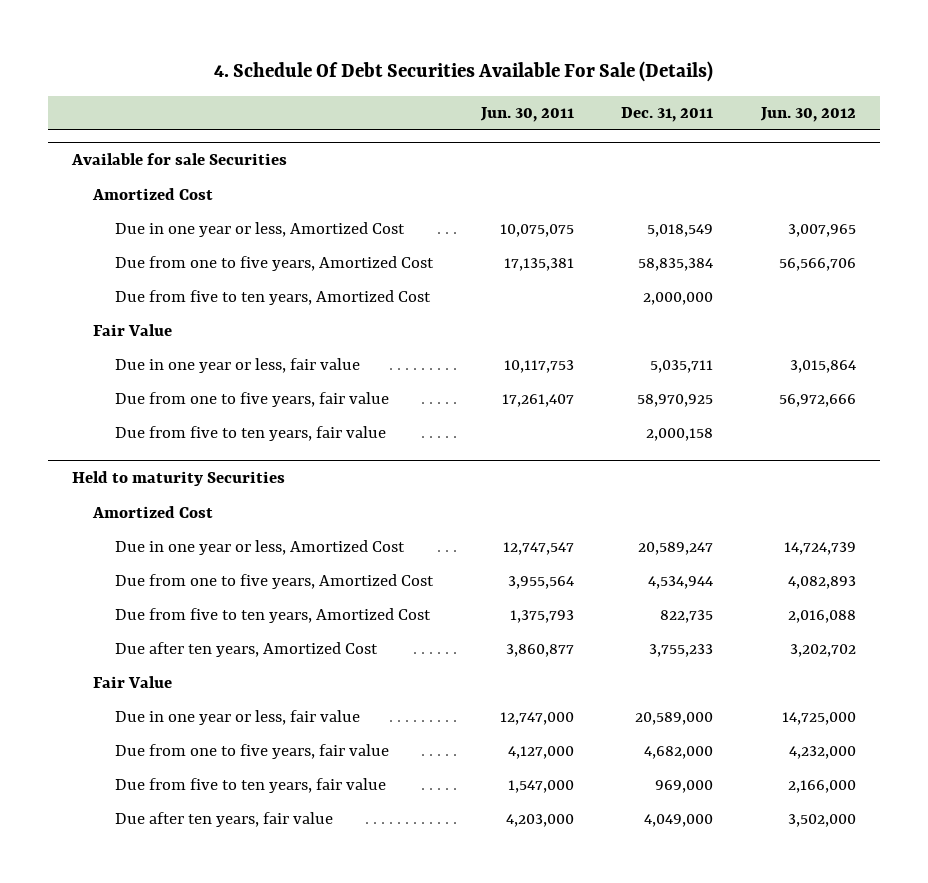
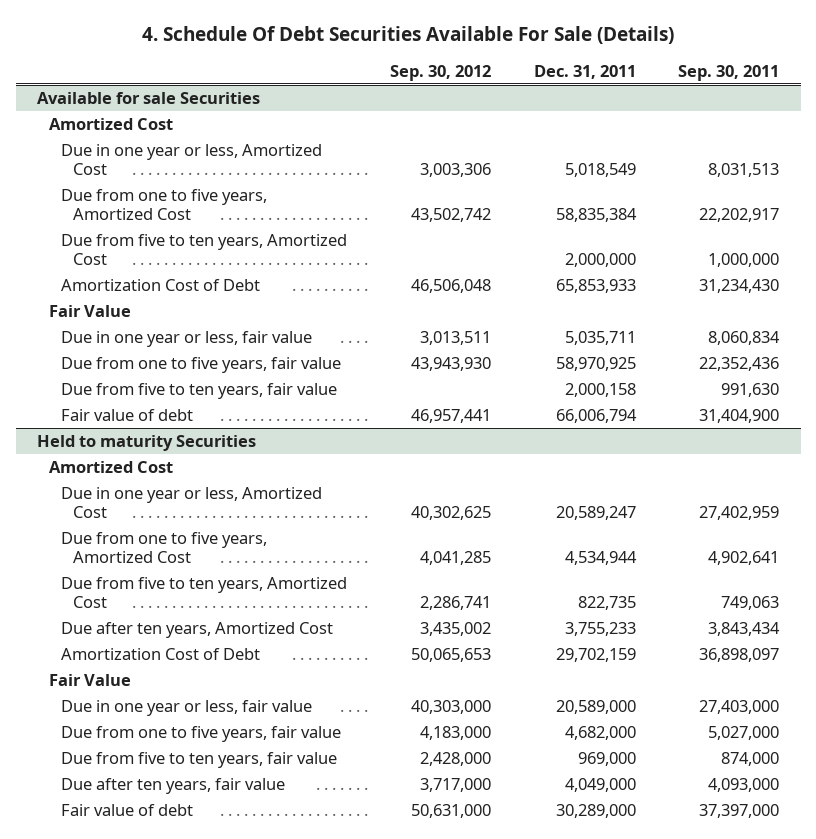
- | Jun. 30, 2011 | Dec. 31, 2011 | Jun. 30, 2012
+ | Sep. 30, 2012 | Dec. 31, 2011 | Sep. 30, 2011
@ Available for sale Securities
+ Amortization Cost of Debt | 46,506,048 | 65,853,933 | 31,234,430
+ Fair value of debt | 46,957,441 | 66,006,794 | 31,404,900
@ Held to maturity Securities
+ Amortization Cost of Debt | 50,065,653 | 29,702,159 | 36,898,097
+ Fair value of debt | 50,631,000 | 30,289,000 | 37,397,000

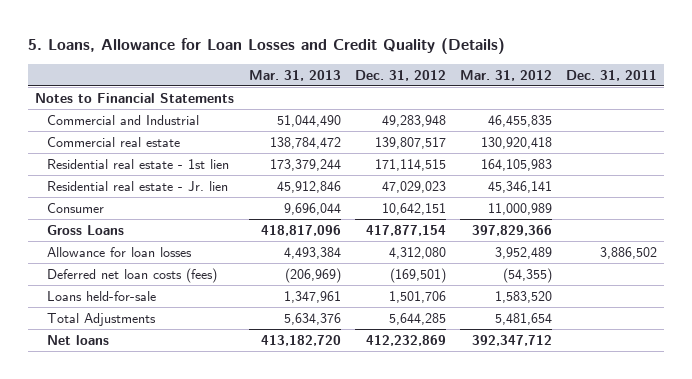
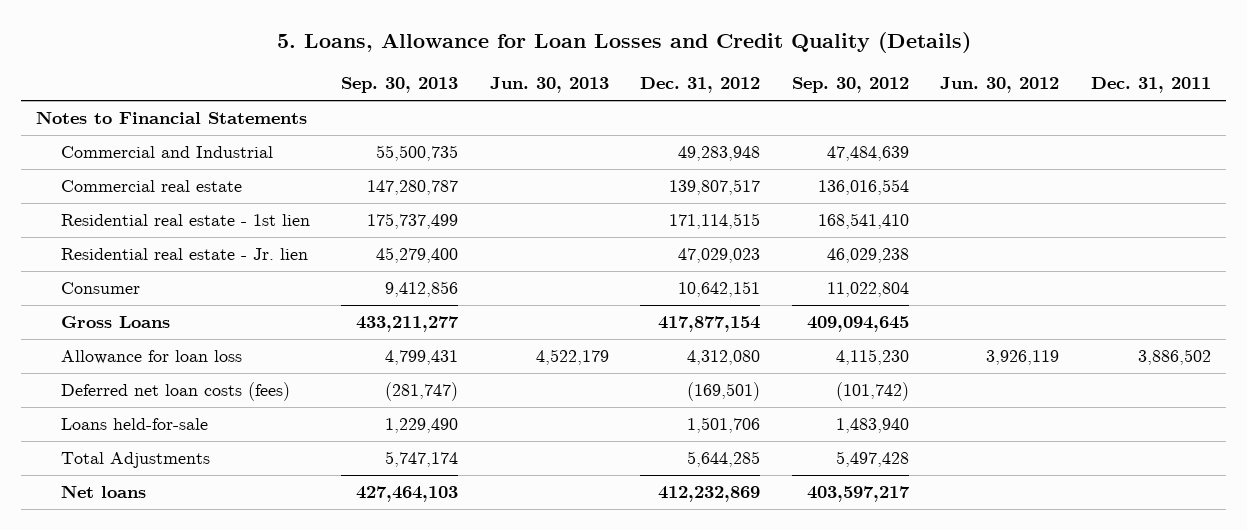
- | Mar. 31, 2013 | Dec. 31, 2012 | Mar. 31, 2012 | Dec. 31, 2011
+ | Sep. 30, 2013 | Jun. 30, 2013 | Dec. 31, 2012 | Sep. 30, 2012 | Jun. 30, 2012 | Dec. 31, 2011
- Allowance for loan losses | 4,493,384 | 4,312,080 | 3,952,489 | 3,886,502
+ Allowance for loan loss | 4,799,431 | 4,522,179 | 4,312,080 | 4,115,230 | 3,926,119 | 3,886,502

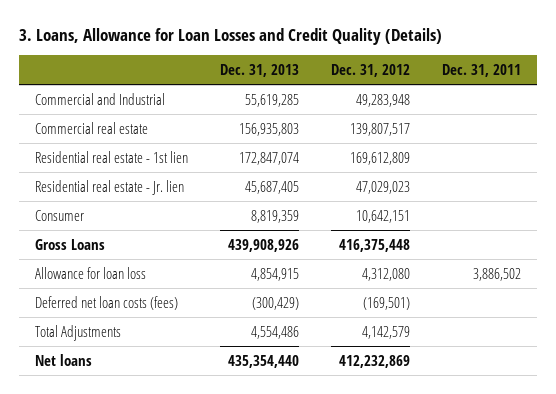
- 5. Loans, Allowance for Loan Losses and Credit Quality (Details)
+ 3. Loans, Allowance for Loan Losses and Credit Quality (Details)
- | Sep. 30, 2013 | Jun. 30, 2013 | Dec. 31, 2012 | Sep. 30, 2012 | Jun. 30, 2012 | Dec. 31, 2011
+ | Dec. 31, 2013 | Dec. 31, 2012 | Dec. 31, 2011
- Notes to Financial Statements
- Residential real estate - 1st lien | 175,737,499 | | 171,114,515 | 168,541,410 | |
+ Residential real estate - 1st lien | 172,847,074 | 169,612,809 |
- Gross Loans | 433,211,277 | | 417,877,154 | 409,094,645 | |
+ Gross Loans | 439,908,926 | 416,375,448 |
- Loans held-for-sale | 1,229,490 | | 1,501,706 | 1,483,940 | |
- Total Adjustments | 5,747,174 | | 5,644,285 | 5,497,428 | |
+ Total Adjustments | 4,554,486 | 4,142,579 |

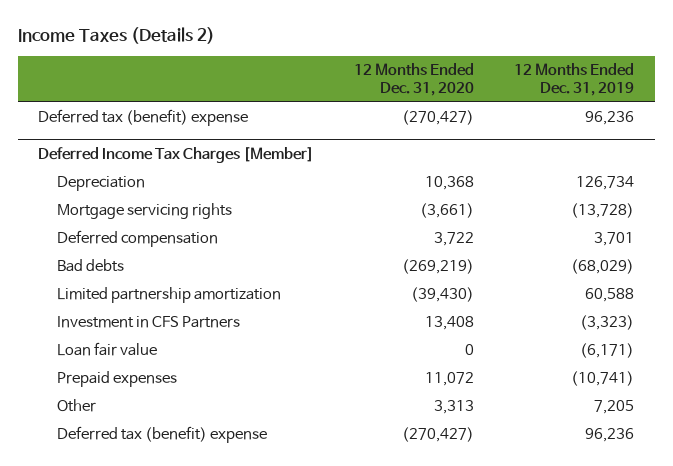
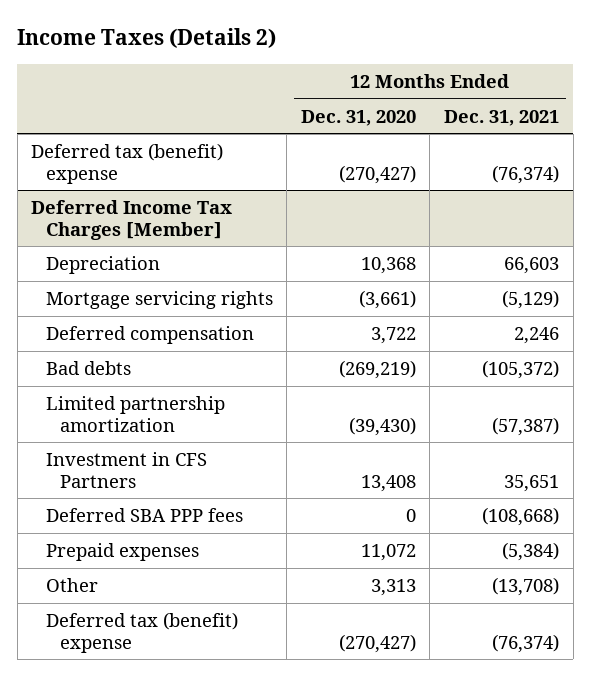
- | 12 Months Ended Dec. 31, 2020 | 12 Months Ended Dec. 31, 2019
+ | 12 Months Ended Dec. 31, 2020 | 12 Months Ended Dec. 31, 2021
@ Deferred Income Tax Charges [Member]
- Loan fair value | 0 | (6,171)
+ Deferred SBA PPP fees | 0 | (108,668)

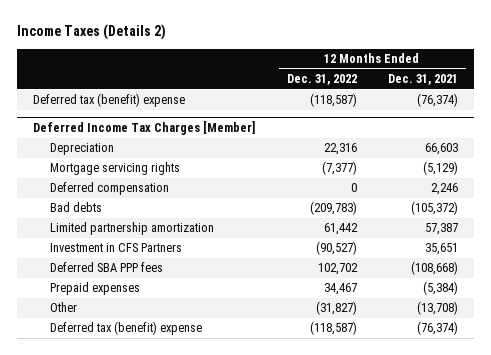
- | 12 Months Ended Dec. 31, 2020 | 12 Months Ended Dec. 31, 2021
+ | 12 Months Ended Dec. 31, 2022 | 12 Months Ended Dec. 31, 2021
@ Deferred Income Tax Charges [Member]
- Limited partnership amortization | (39,430) | (57,387)
+ Limited partnership amortization | 61,442 | 57,387

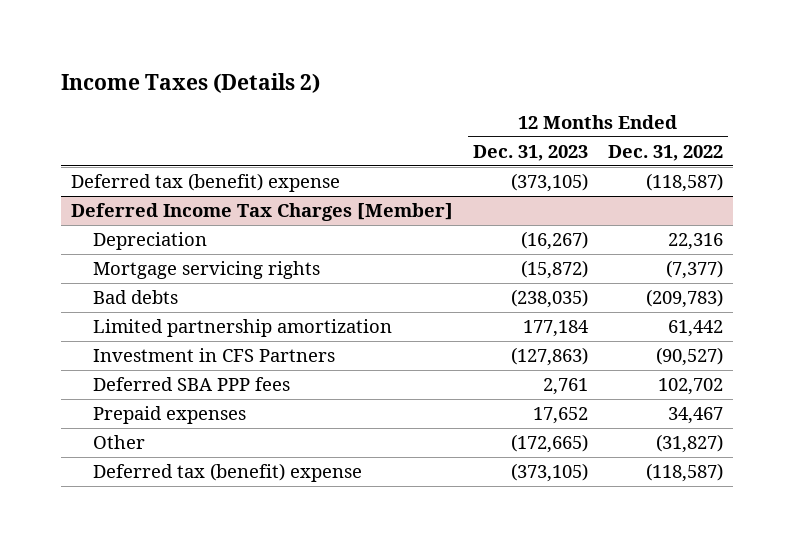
- | 12 Months Ended Dec. 31, 2022 | 12 Months Ended Dec. 31, 2021
+ | 12 Months Ended Dec. 31, 2023 | 12 Months Ended Dec. 31, 2022
@ Deferred Income Tax Charges [Member]
- Deferred compensation | 0 | 2,246

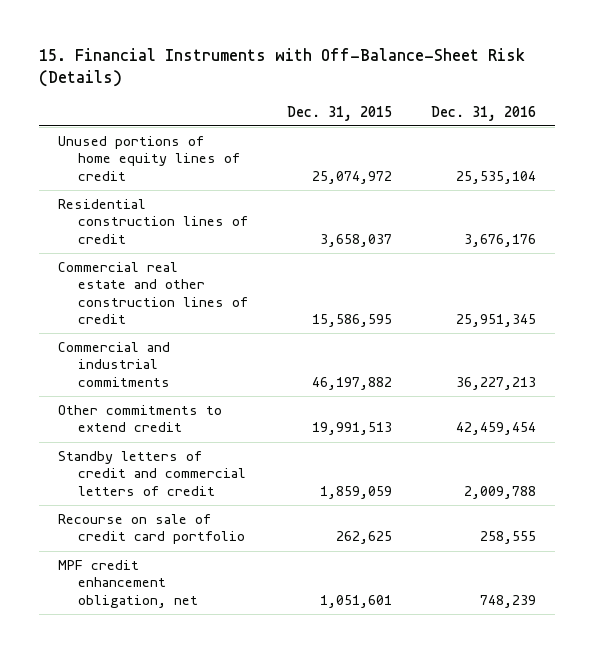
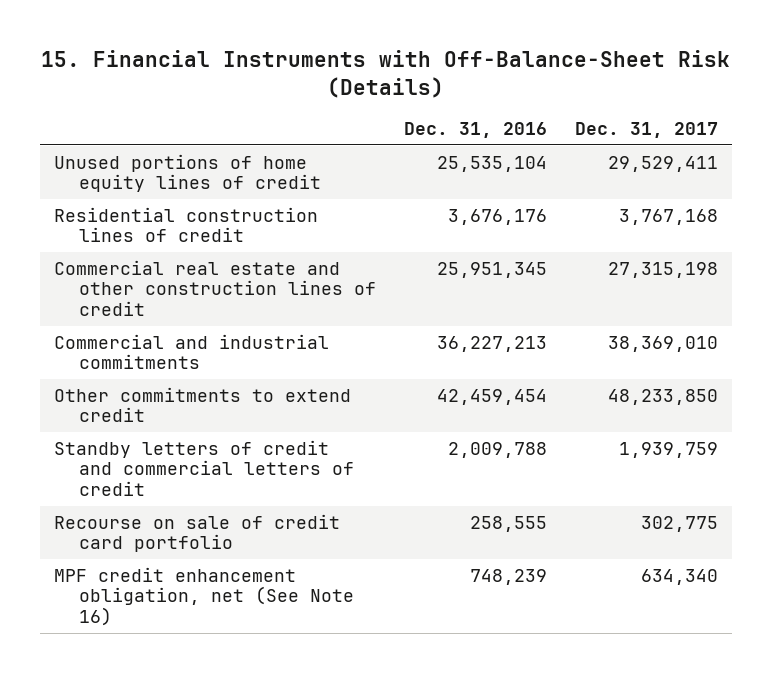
- | Dec. 31, 2015 | Dec. 31, 2016
+ | Dec. 31, 2016 | Dec. 31, 2017
- MPF credit enhancement obligation, net | 1,051,601 | 748,239
+ MPF credit enhancement obligation, net (See Note 16) | 748,239 | 634,340

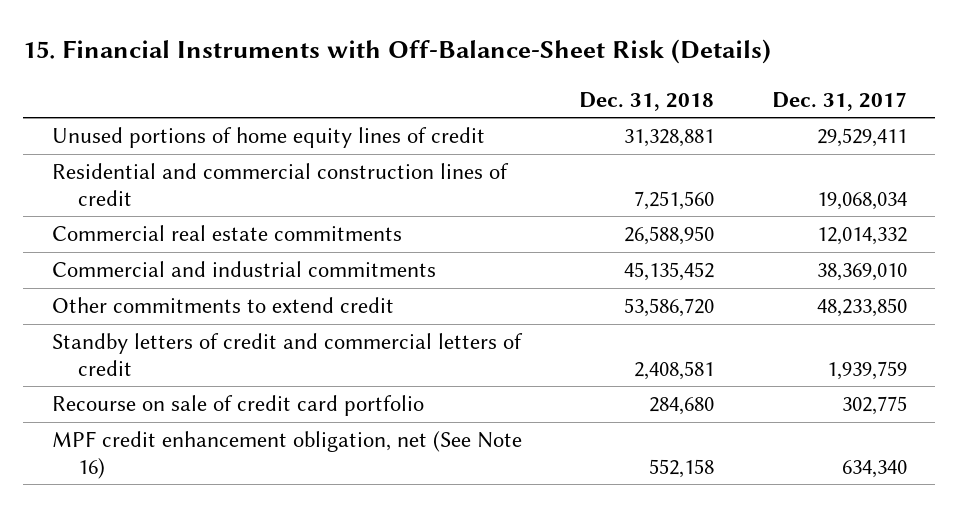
- | Dec. 31, 2016 | Dec. 31, 2017
+ | Dec. 31, 2018 | Dec. 31, 2017
- Residential construction lines of credit | 3,676,176 | 3,767,168
- Commercial real estate and other construction lines of credit | 25,951,345 | 27,315,198
+ Residential and commercial construction lines of credit | 7,251,560 | 19,068,034
+ Commercial real estate commitments | 26,588,950 | 12,014,332

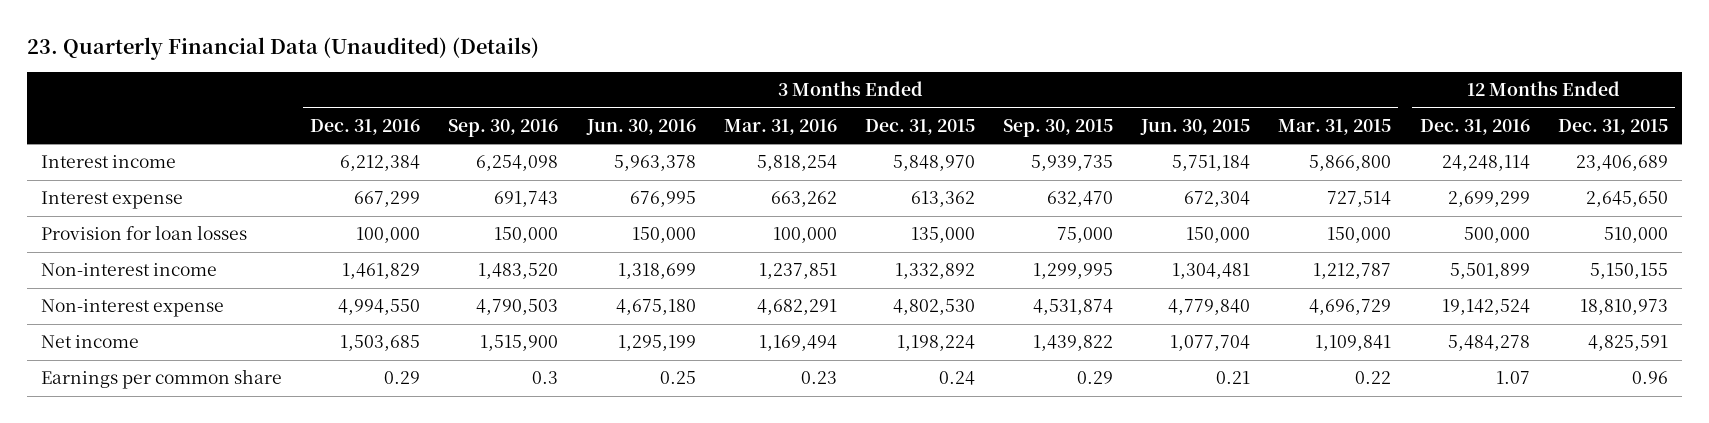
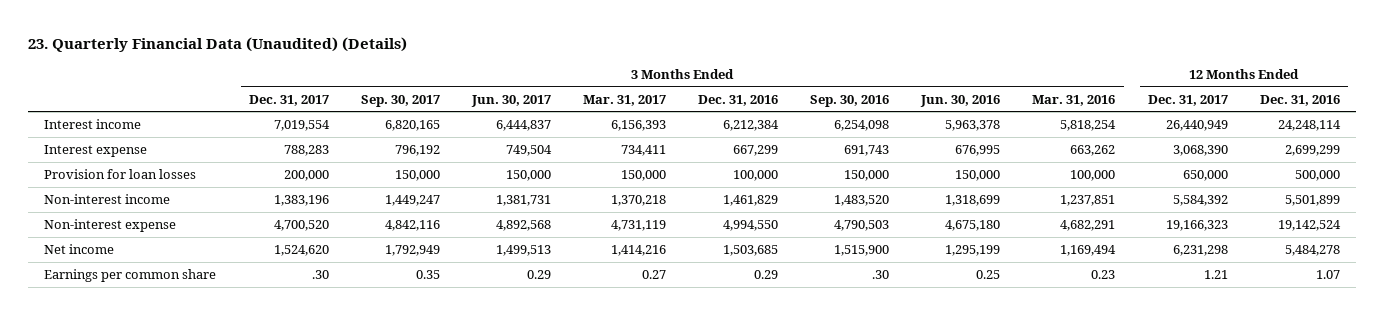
- | 3 Months Ended Dec. 31, 2016 | 3 Months Ended Sep. 30, 2016 | 3 Months Ended Jun. 30, 2016 | 3 Months Ended Mar. 31, 2016 | 3 Months Ended Dec. 31, 2015 | 3 Months Ended Sep. 30, 2015 | 3 Months Ended Jun. 30, 2015 | 3 Months Ended Mar. 31, 2015 | 12 Months Ended Dec. 31, 2016 | 12 Months Ended Dec. 31, 2015
+ | 3 Months Ended Dec. 31, 2017 | 3 Months Ended Sep. 30, 2017 | 3 Months Ended Jun. 30, 2017 | 3 Months Ended Mar. 31, 2017 | 3 Months Ended Dec. 31, 2016 | 3 Months Ended Sep. 30, 2016 | 3 Months Ended Jun. 30, 2016 | 3 Months Ended Mar. 31, 2016 | 12 Months Ended Dec. 31, 2017 | 12 Months Ended Dec. 31, 2016
- Earnings per common share | 0.29 | 0.3 | 0.25 | 0.23 | 0.24 | 0.29 | 0.21 | 0.22 | 1.07 | 0.96
+ Earnings per common share | .30 | 0.35 | 0.29 | 0.27 | 0.29 | .30 | 0.25 | 0.23 | 1.21 | 1.07

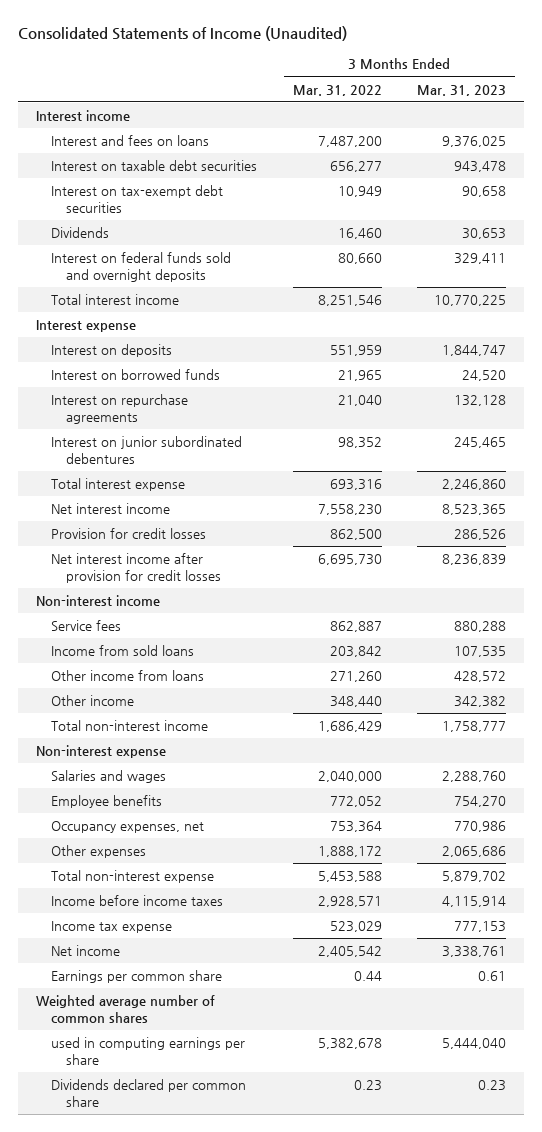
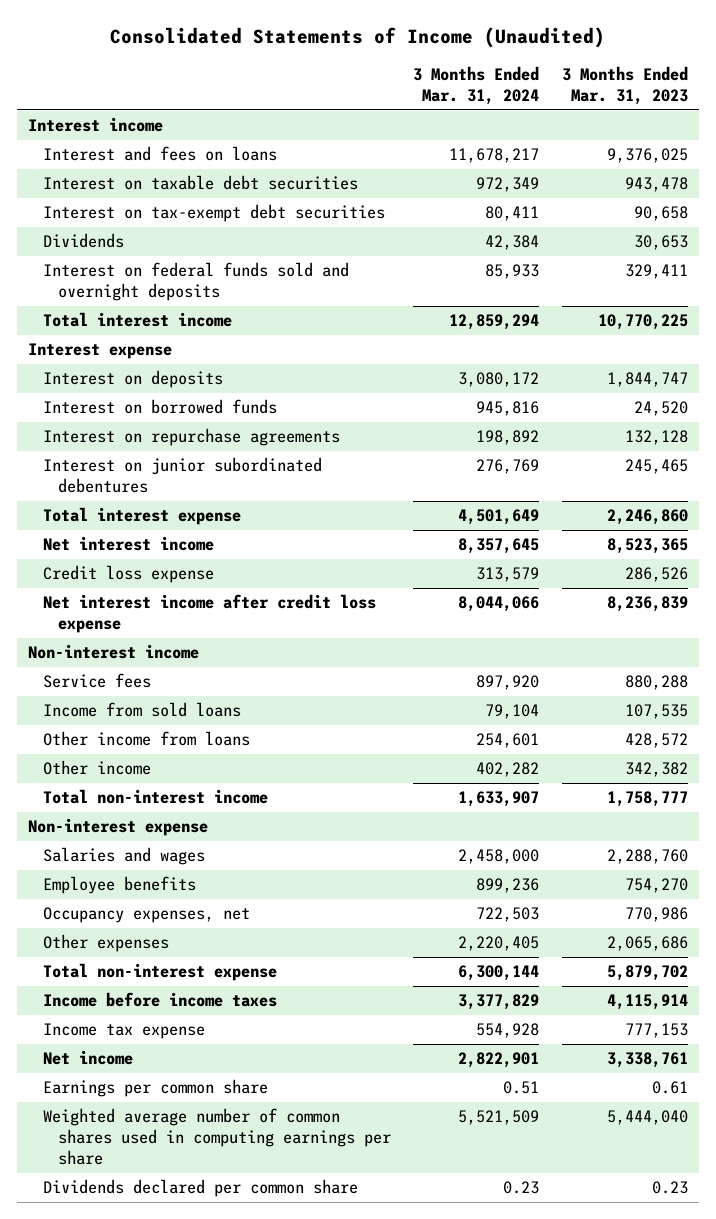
- | 3 Months Ended Mar. 31, 2022 | 3 Months Ended Mar. 31, 2023
+ | 3 Months Ended Mar. 31, 2024 | 3 Months Ended Mar. 31, 2023
- Provision for credit losses | 862,500 | 286,526
- Net interest income after provision for credit losses | 6,695,730 | 8,236,839
+ Credit loss expense | 313,579 | 286,526
+ Net interest income after credit loss expense | 8,044,066 | 8,236,839
- Weighted average number of common shares
- used in computing earnings per share | 5,382,678 | 5,444,040
+ Weighted average number of common shares used in computing earnings per share | 5,521,509 | 5,444,040

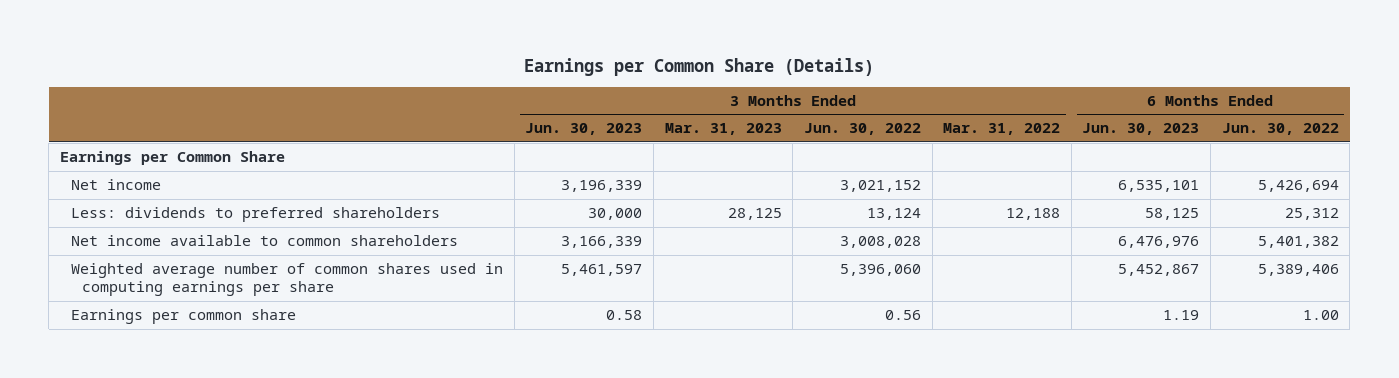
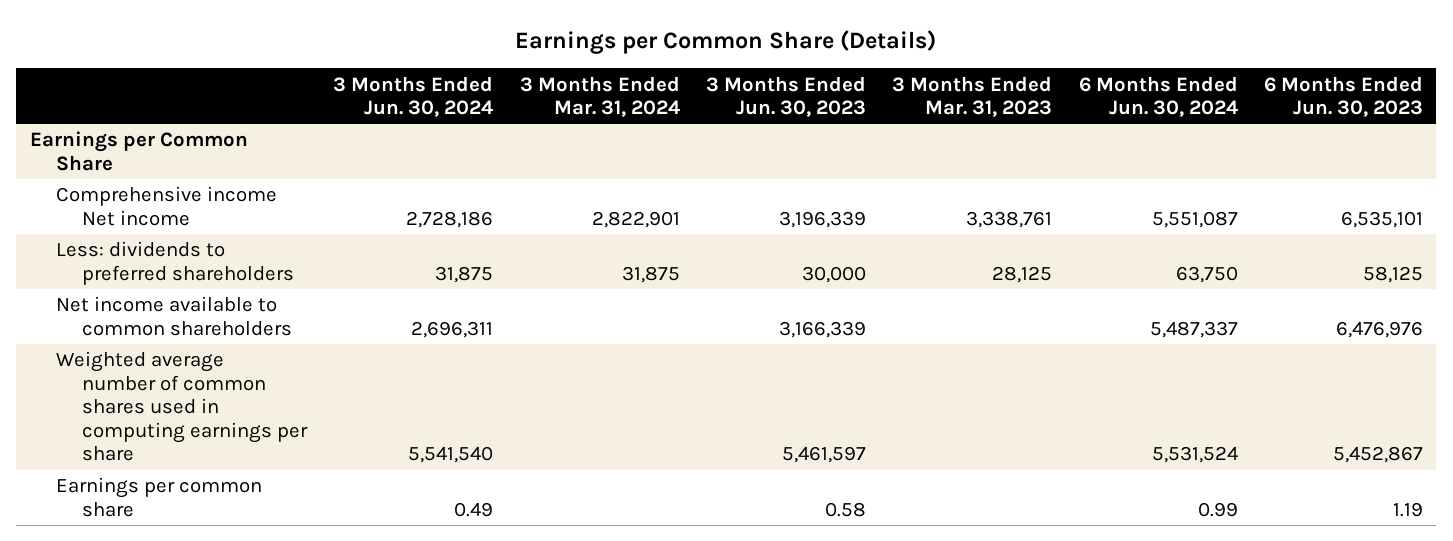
- | 3 Months Ended Jun. 30, 2023 | 3 Months Ended Mar. 31, 2023 | 3 Months Ended Jun. 30, 2022 | 3 Months Ended Mar. 31, 2022 | 6 Months Ended Jun. 30, 2023 | 6 Months Ended Jun. 30, 2022
+ | 3 Months Ended Jun. 30, 2024 | 3 Months Ended Mar. 31, 2024 | 3 Months Ended Jun. 30, 2023 | 3 Months Ended Mar. 31, 2023 | 6 Months Ended Jun. 30, 2024 | 6 Months Ended Jun. 30, 2023
- Net income | 3,196,339 | | 3,021,152 | | 6,535,101 | 5,426,694
+ Comprehensive income Net income | 2,728,186 | 2,822,901 | 3,196,339 | 3,338,761 | 5,551,087 | 6,535,101

